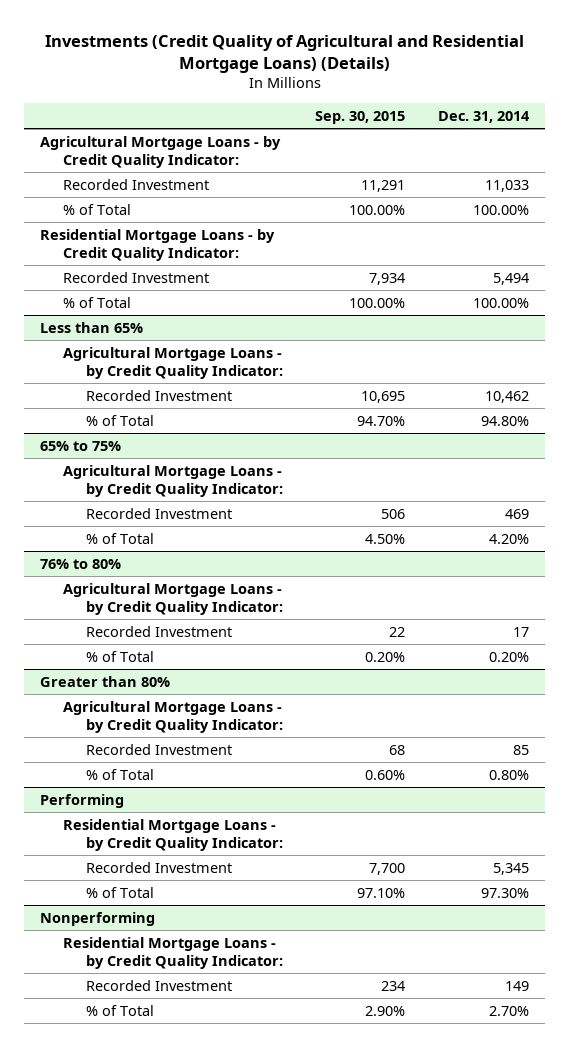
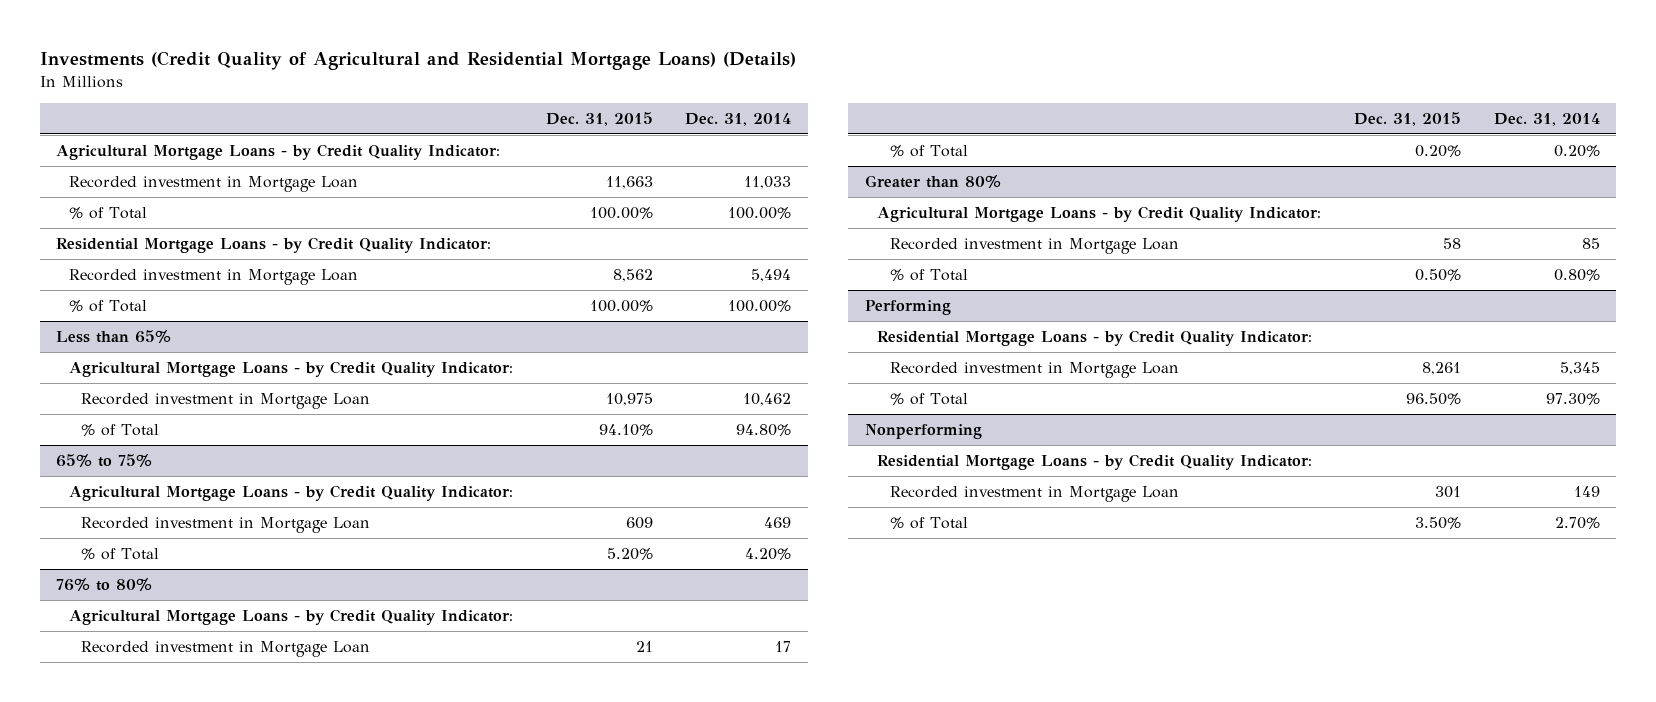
- | Sep. 30, 2015 | Dec. 31, 2014
+ | Dec. 31, 2015 | Dec. 31, 2014
- Recorded Investment | 11,291 | 11,033
+ Recorded investment in Mortgage Loan | 11,663 | 11,033
- Recorded Investment | 7,934 | 5,494
+ Recorded investment in Mortgage Loan | 8,562 | 5,494
@ Less than 65%
- Recorded Investment | 10,695 | 10,462
+ Recorded investment in Mortgage Loan | 10,975 | 10,462
@ 65% to 75%
- Recorded Investment | 506 | 469
+ Recorded investment in Mortgage Loan | 609 | 469
@ 76% to 80%
- Recorded Investment | 22 | 17
+ Recorded investment in Mortgage Loan | 21 | 17
@ Greater than 80%
- Recorded Investment | 68 | 85
+ Recorded investment in Mortgage Loan | 58 | 85
@ Performing
- Recorded Investment | 7,700 | 5,345
+ Recorded investment in Mortgage Loan | 8,261 | 5,345
@ Nonperforming
- Recorded Investment | 234 | 149
+ Recorded investment in Mortgage Loan | 301 | 149

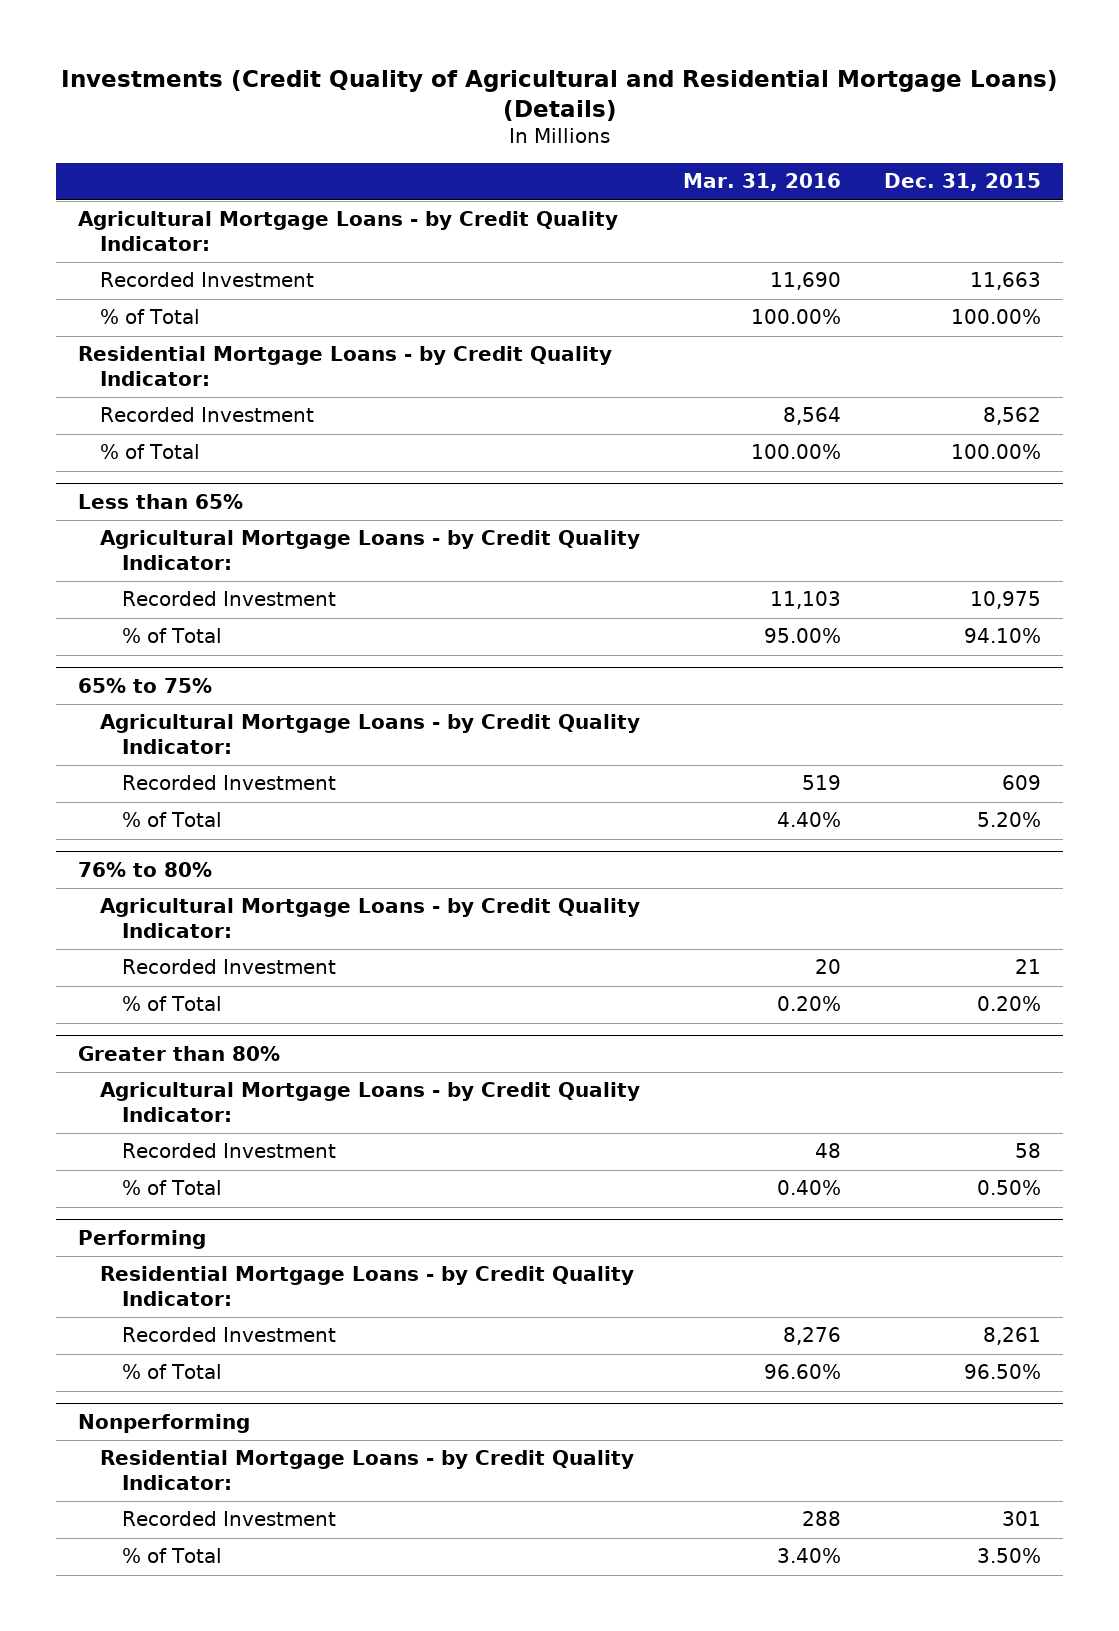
- | Dec. 31, 2015 | Dec. 31, 2014
+ | Mar. 31, 2016 | Dec. 31, 2015
- Recorded investment in Mortgage Loan | 11,663 | 11,033
+ Recorded Investment | 11,690 | 11,663
- Recorded investment in Mortgage Loan | 8,562 | 5,494
+ Recorded Investment | 8,564 | 8,562
@ Less than 65%
- Recorded investment in Mortgage Loan | 10,975 | 10,462
+ Recorded Investment | 11,103 | 10,975
@ 65% to 75%
- Recorded investment in Mortgage Loan | 609 | 469
+ Recorded Investment | 519 | 609
@ 76% to 80%
- Recorded investment in Mortgage Loan | 21 | 17
+ Recorded Investment | 20 | 21
@ Greater than 80%
- Recorded investment in Mortgage Loan | 58 | 85
+ Recorded Investment | 48 | 58
@ Performing
- Recorded investment in Mortgage Loan | 8,261 | 5,345
+ Recorded Investment | 8,276 | 8,261
@ Nonperforming
- Recorded investment in Mortgage Loan | 301 | 149
+ Recorded Investment | 288 | 301

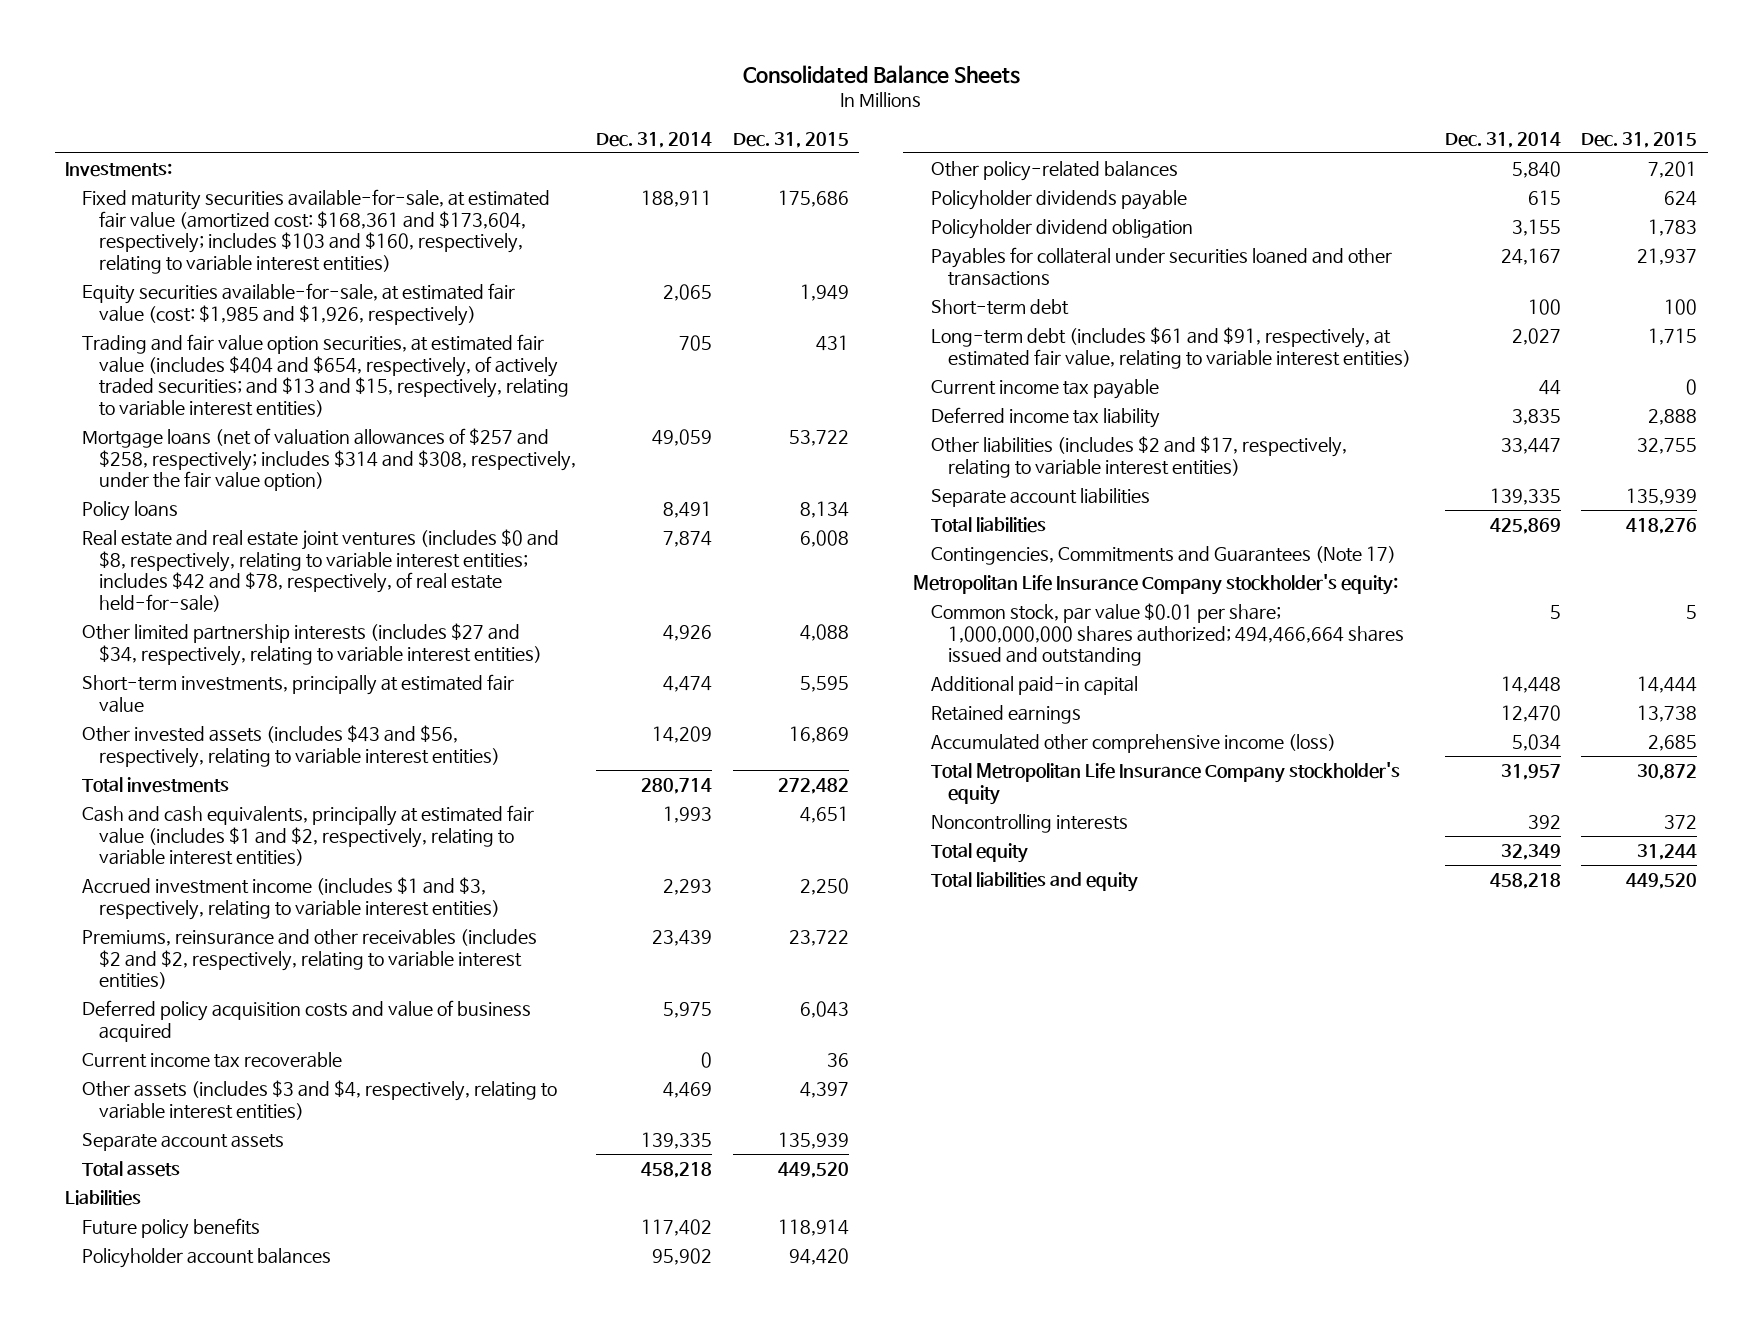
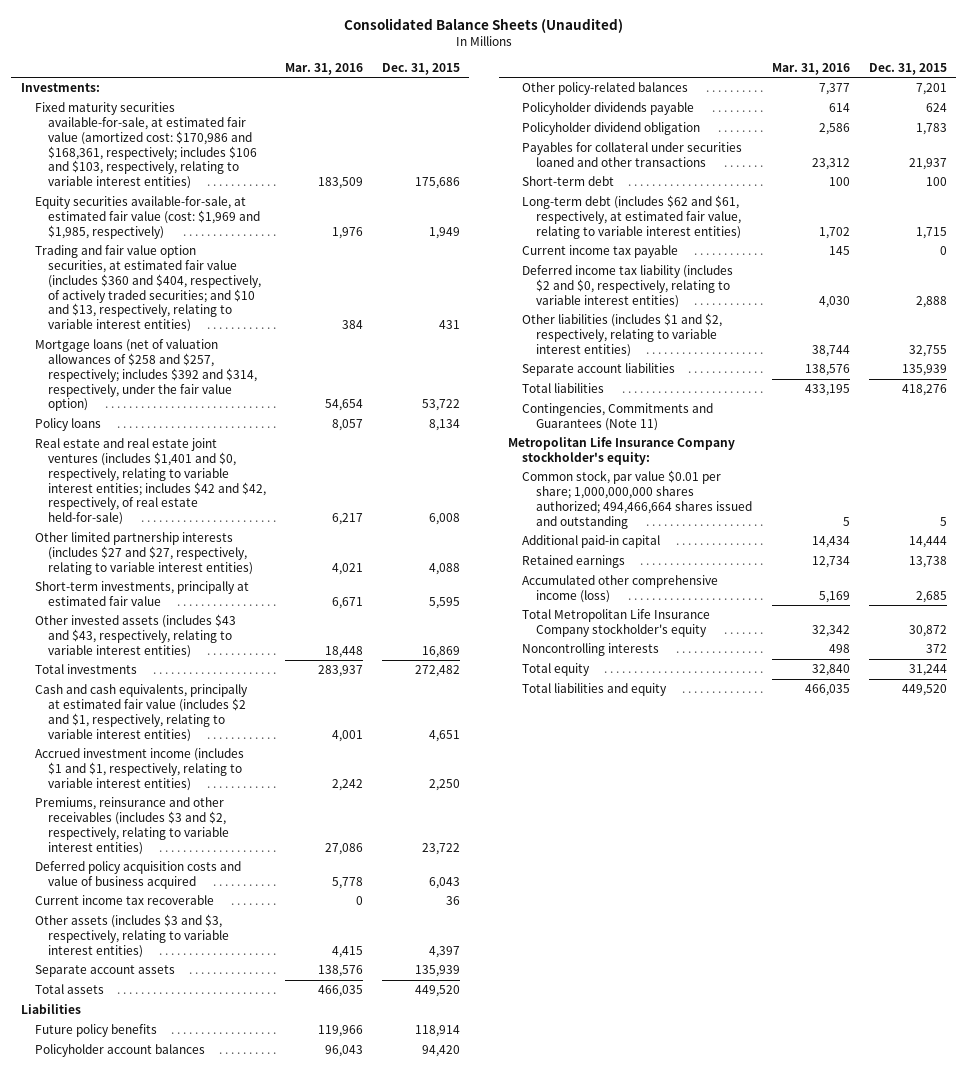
- Consolidated Balance Sheets
+ Consolidated Balance Sheets (Unaudited)
- | Dec. 31, 2014 | Dec. 31, 2015
+ | Mar. 31, 2016 | Dec. 31, 2015
- Fixed maturity securities available-for-sale, at estimated fair value (amortized cost: $168,361 and $173,604, respectively; includes $103 and $160, respectively, relating to variable interest entities) | 188,911 | 175,686
- Equity securities available-for-sale, at estimated fair value (cost: $1,985 and $1,926, respectively) | 2,065 | 1,949
- Trading and fair value option securities, at estimated fair value (includes $404 and $654, respectively, of actively traded securities; and $13 and $15, respectively, relating to variable interest entities) | 705 | 431
- Mortgage loans (net of valuation allowances of $257 and $258, respectively; includes $314 and $308, respectively, under the fair value option) | 49,059 | 53,722
+ Fixed maturity securities available-for-sale, at estimated fair value (amortized cost: $170,986 and $168,361, respectively; includes $106 and $103, respectively, relating to variable interest entities) | 183,509 | 175,686
+ Equity securities available-for-sale, at estimated fair value (cost: $1,969 and $1,985, respectively) | 1,976 | 1,949
+ Trading and fair value option securities, at estimated fair value (includes $360 and $404, respectively, of actively traded securities; and $10 and $13, respectively, relating to variable interest entities) | 384 | 431
+ Mortgage loans (net of valuation allowances of $258 and $257, respectively; includes $392 and $314, respectively, under the fair value option) | 54,654 | 53,722
- Real estate and real estate joint ventures (includes $0 and $8, respectively, relating to variable interest entities; includes $42 and $78, respectively, of real estate held-for-sale) | 7,874 | 6,008
- Other limited partnership interests (includes $27 and $34, respectively, relating to variable interest entities) | 4,926 | 4,088
+ Real estate and real estate joint ventures (includes $1,401 and $0, respectively, relating to variable interest entities; includes $42 and $42, respectively, of real estate held-for-sale) | 6,217 | 6,008
+ Other limited partnership interests (includes $27 and $27, respectively, relating to variable interest entities) | 4,021 | 4,088
- Other invested assets (includes $43 and $56, respectively, relating to variable interest entities) | 14,209 | 16,869
+ Other invested assets (includes $43 and $43, respectively, relating to variable interest entities) | 18,448 | 16,869
- Cash and cash equivalents, principally at estimated fair value (includes $1 and $2, respectively, relating to variable interest entities) | 1,993 | 4,651
- Accrued investment income (includes $1 and $3, respectively, relating to variable interest entities) | 2,293 | 2,250
- Premiums, reinsurance and other receivables (includes $2 and $2, respectively, relating to variable interest entities) | 23,439 | 23,722
+ Cash and cash equivalents, principally at estimated fair value (includes $2 and $1, respectively, relating to variable interest entities) | 4,001 | 4,651
+ Accrued investment income (includes $1 and $1, respectively, relating to variable interest entities) | 2,242 | 2,250
+ Premiums, reinsurance and other receivables (includes $3 and $2, respectively, relating to variable interest entities) | 27,086 | 23,722
- Other assets (includes $3 and $4, respectively, relating to variable interest entities) | 4,469 | 4,397
+ Other assets (includes $3 and $3, respectively, relating to variable interest entities) | 4,415 | 4,397
- Long-term debt (includes $61 and $91, respectively, at estimated fair value, relating to variable interest entities) | 2,027 | 1,715
+ Long-term debt (includes $62 and $61, respectively, at estimated fair value, relating to variable interest entities) | 1,702 | 1,715
- Deferred income tax liability | 3,835 | 2,888
- Other liabilities (includes $2 and $17, respectively, relating to variable interest entities) | 33,447 | 32,755
+ Deferred income tax liability (includes $2 and $0, respectively, relating to variable interest entities) | 4,030 | 2,888
+ Other liabilities (includes $1 and $2, respectively, relating to variable interest entities) | 38,744 | 32,755
- Contingencies, Commitments and Guarantees (Note 17)
+ Contingencies, Commitments and Guarantees (Note 11)

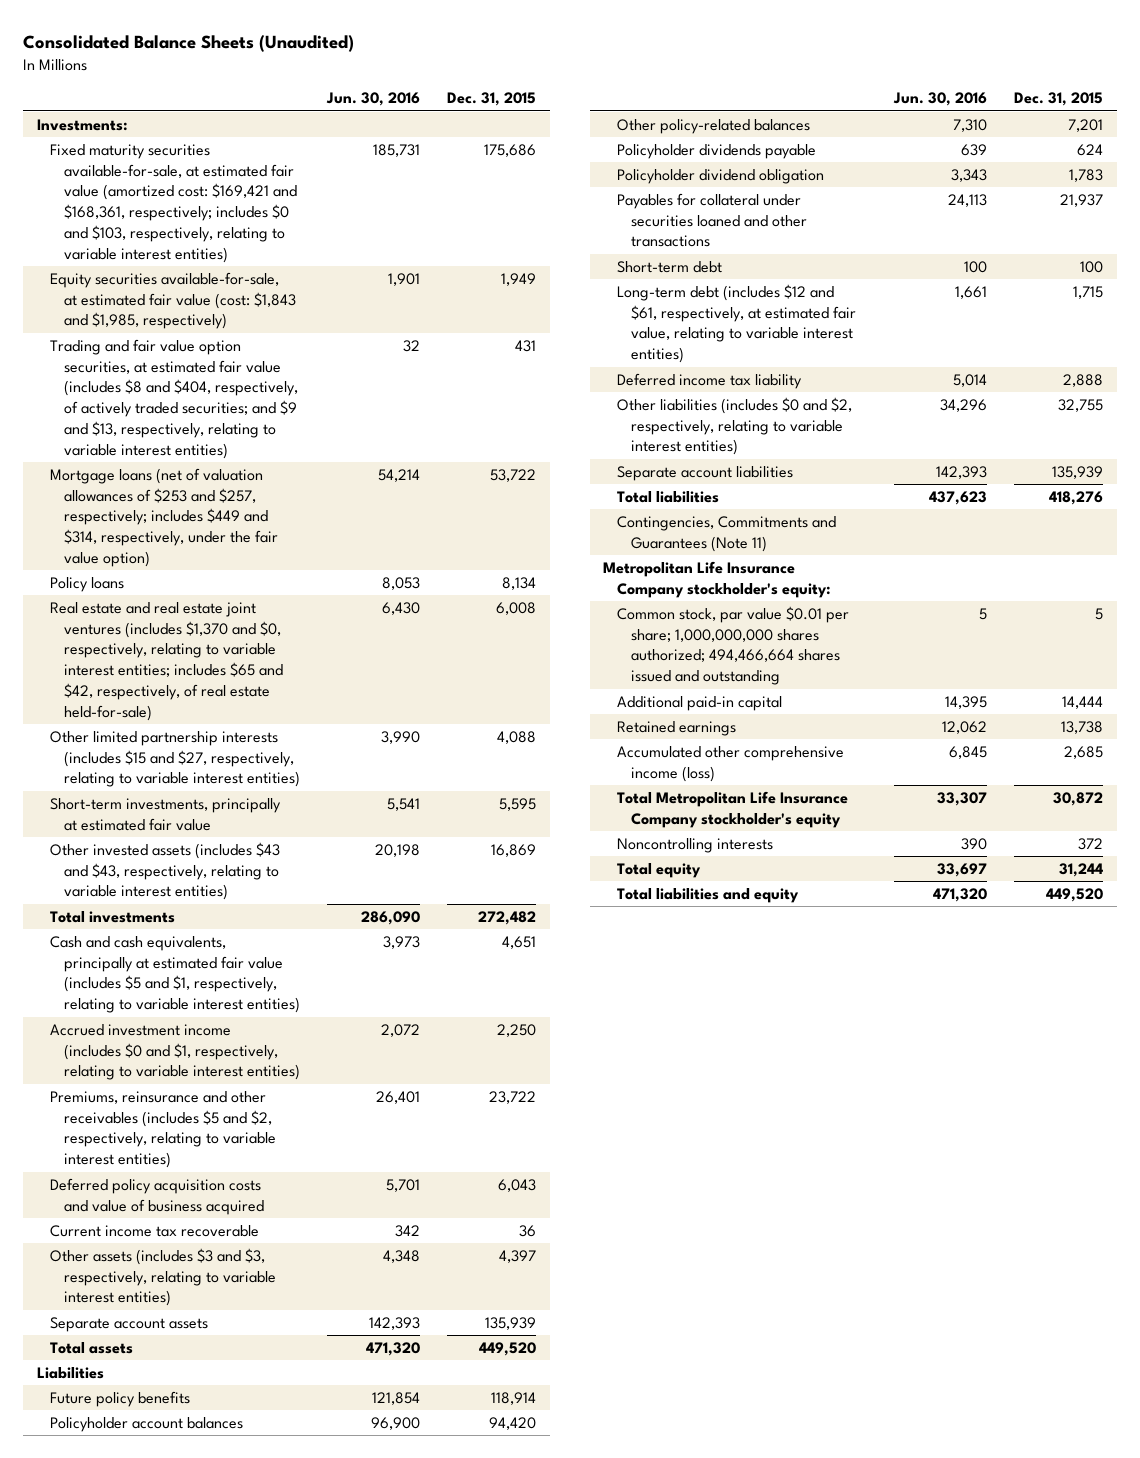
- | Mar. 31, 2016 | Dec. 31, 2015
+ | Jun. 30, 2016 | Dec. 31, 2015
- Fixed maturity securities available-for-sale, at estimated fair value (amortized cost: $170,986 and $168,361, respectively; includes $106 and $103, respectively, relating to variable interest entities) | 183,509 | 175,686
- Equity securities available-for-sale, at estimated fair value (cost: $1,969 and $1,985, respectively) | 1,976 | 1,949
- Trading and fair value option securities, at estimated fair value (includes $360 and $404, respectively, of actively traded securities; and $10 and $13, respectively, relating to variable interest entities) | 384 | 431
- Mortgage loans (net of valuation allowances of $258 and $257, respectively; includes $392 and $314, respectively, under the fair value option) | 54,654 | 53,722
+ Fixed maturity securities available-for-sale, at estimated fair value (amortized cost: $169,421 and $168,361, respectively; includes $0 and $103, respectively, relating to variable interest entities) | 185,731 | 175,686
+ Equity securities available-for-sale, at estimated fair value (cost: $1,843 and $1,985, respectively) | 1,901 | 1,949
+ Trading and fair value option securities, at estimated fair value (includes $8 and $404, respectively, of actively traded securities; and $9 and $13, respectively, relating to variable interest entities) | 32 | 431
+ Mortgage loans (net of valuation allowances of $253 and $257, respectively; includes $449 and $314, respectively, under the fair value option) | 54,214 | 53,722
- Real estate and real estate joint ventures (includes $1,401 and $0, respectively, relating to variable interest entities; includes $42 and $42, respectively, of real estate held-for-sale) | 6,217 | 6,008
- Other limited partnership interests (includes $27 and $27, respectively, relating to variable interest entities) | 4,021 | 4,088
+ Real estate and real estate joint ventures (includes $1,370 and $0, respectively, relating to variable interest entities; includes $65 and $42, respectively, of real estate held-for-sale) | 6,430 | 6,008
+ Other limited partnership interests (includes $15 and $27, respectively, relating to variable interest entities) | 3,990 | 4,088
- Cash and cash equivalents, principally at estimated fair value (includes $2 and $1, respectively, relating to variable interest entities) | 4,001 | 4,651
- Accrued investment income (includes $1 and $1, respectively, relating to variable interest entities) | 2,242 | 2,250
- Premiums, reinsurance and other receivables (includes $3 and $2, respectively, relating to variable interest entities) | 27,086 | 23,722
+ Cash and cash equivalents, principally at estimated fair value (includes $5 and $1, respectively, relating to variable interest entities) | 3,973 | 4,651
+ Accrued investment income (includes $0 and $1, respectively, relating to variable interest entities) | 2,072 | 2,250
+ Premiums, reinsurance and other receivables (includes $5 and $2, respectively, relating to variable interest entities) | 26,401 | 23,722
- Long-term debt (includes $62 and $61, respectively, at estimated fair value, relating to variable interest entities) | 1,702 | 1,715
- Current income tax payable | 145 | 0
- Deferred income tax liability (includes $2 and $0, respectively, relating to variable interest entities) | 4,030 | 2,888
- Other liabilities (includes $1 and $2, respectively, relating to variable interest entities) | 38,744 | 32,755
+ Long-term debt (includes $12 and $61, respectively, at estimated fair value, relating to variable interest entities) | 1,661 | 1,715
+ Deferred income tax liability | 5,014 | 2,888
+ Other liabilities (includes $0 and $2, respectively, relating to variable interest entities) | 34,296 | 32,755

